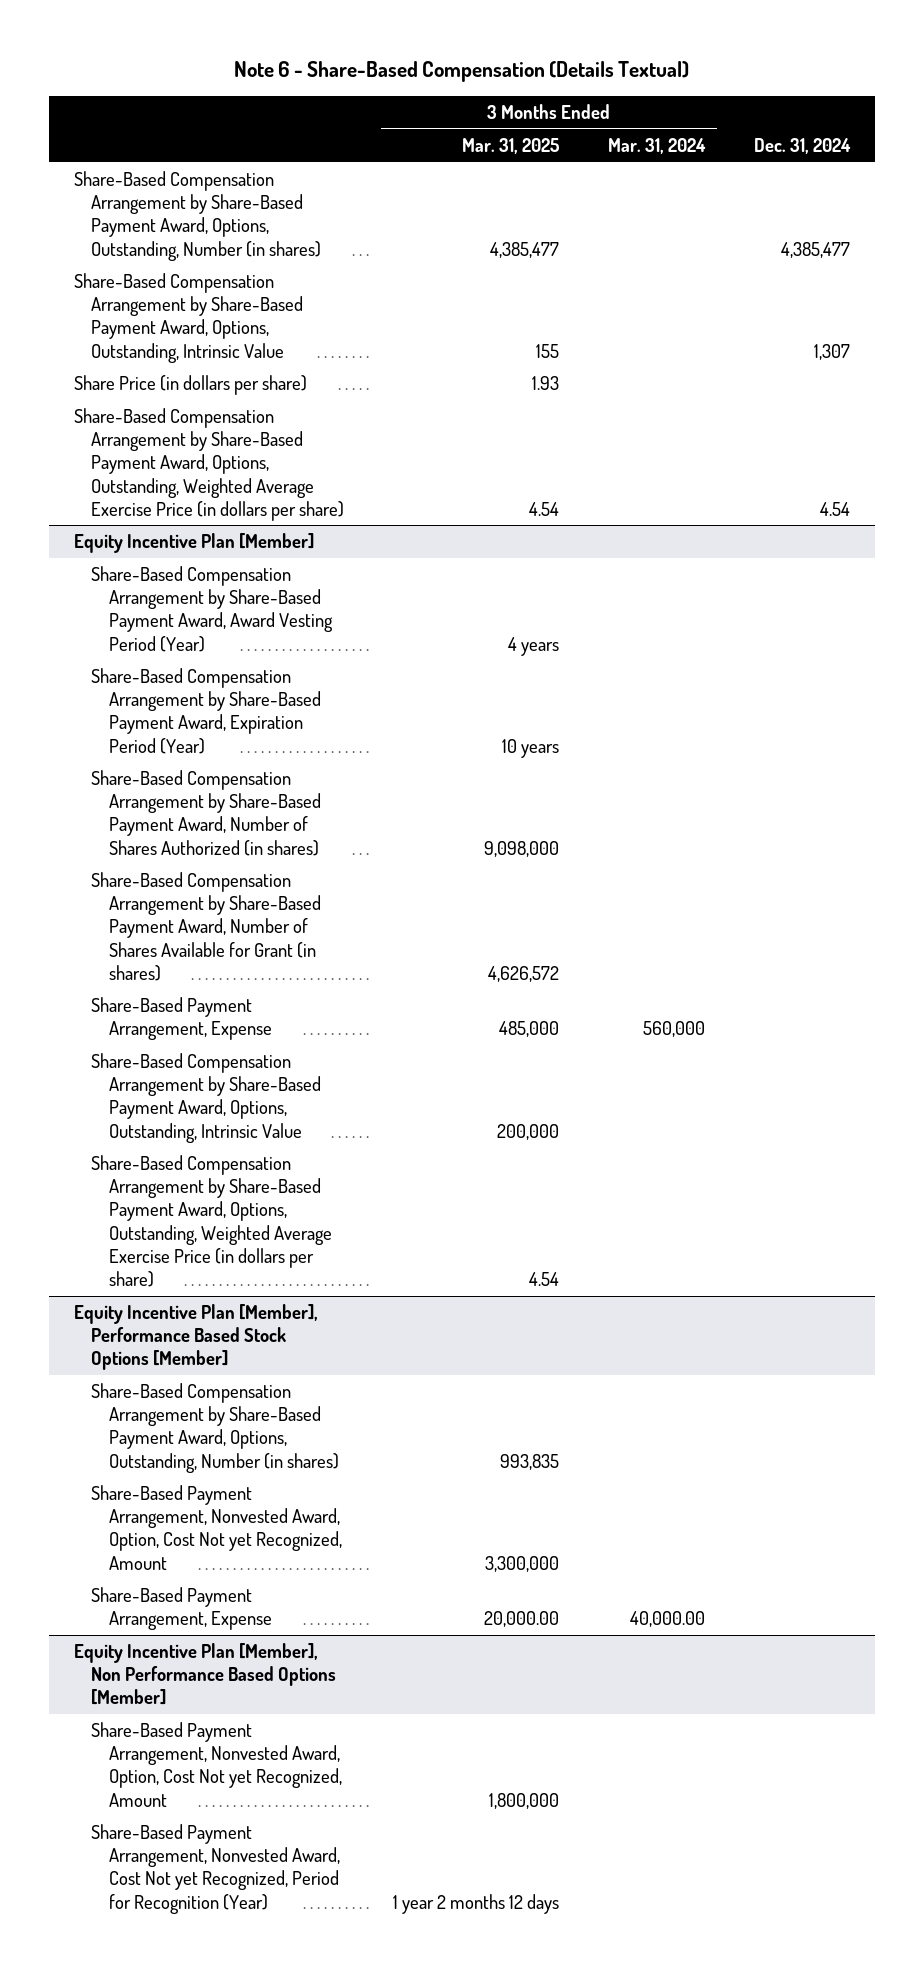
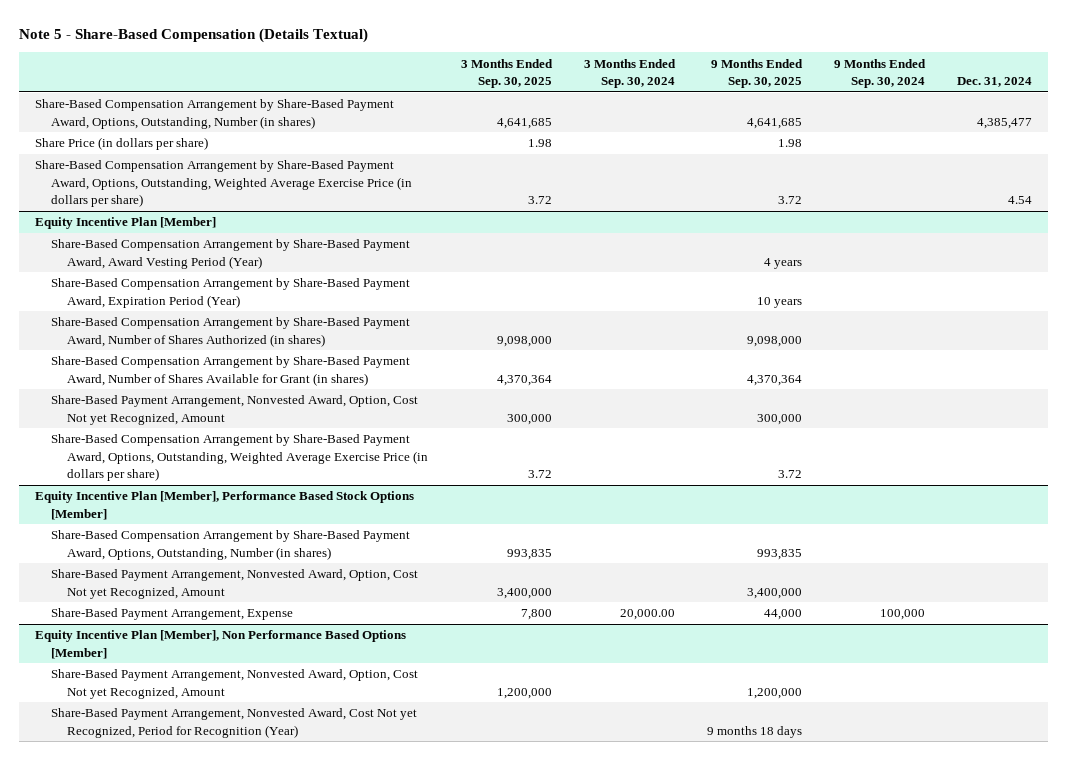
- Note 6 - Share-Based Compensation (Details Textual)
+ Note 5 - Share-Based Compensation (Details Textual)
- | 3 Months Ended Mar. 31, 2025 | 3 Months Ended Mar. 31, 2024 | Dec. 31, 2024
+ | 3 Months Ended Sep. 30, 2025 | 3 Months Ended Sep. 30, 2024 | 9 Months Ended Sep. 30, 2025 | 9 Months Ended Sep. 30, 2024 | Dec. 31, 2024
- Share-Based Compensation Arrangement by Share-Based Payment Award, Options, Outstanding, Intrinsic Value | 155 | | 1,307
@ Equity Incentive Plan [Member]
- Share-Based Payment Arrangement, Expense | 485,000 | 560,000 |
- Share-Based Compensation Arrangement by Share-Based Payment Award, Options, Outstanding, Intrinsic Value | 200,000 | |
+ Share-Based Payment Arrangement, Nonvested Award, Option, Cost Not yet Recognized, Amount | 300,000 | | 300,000 | |

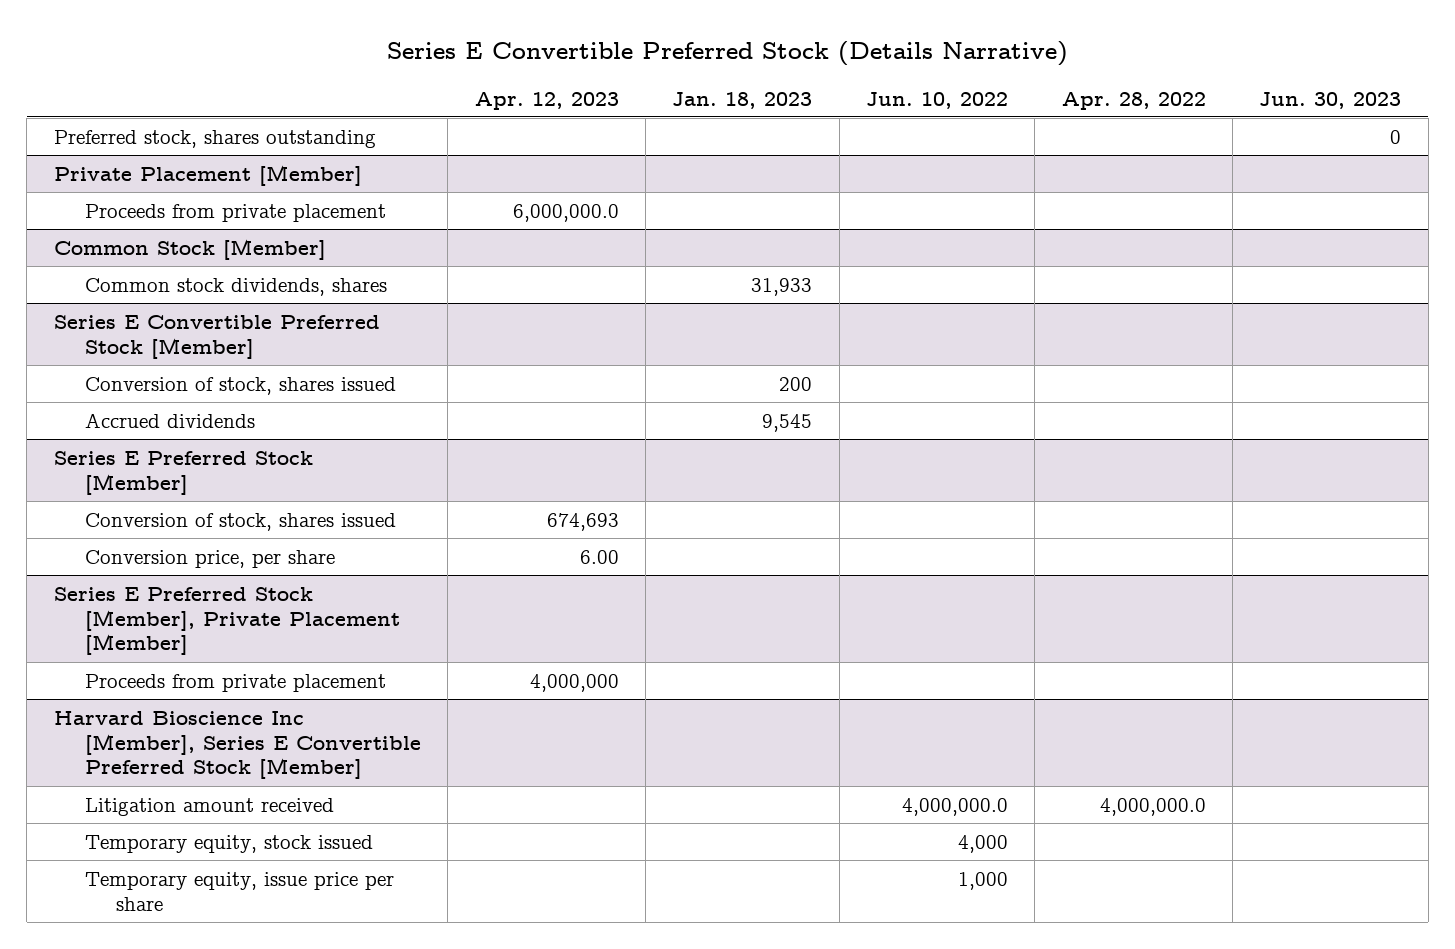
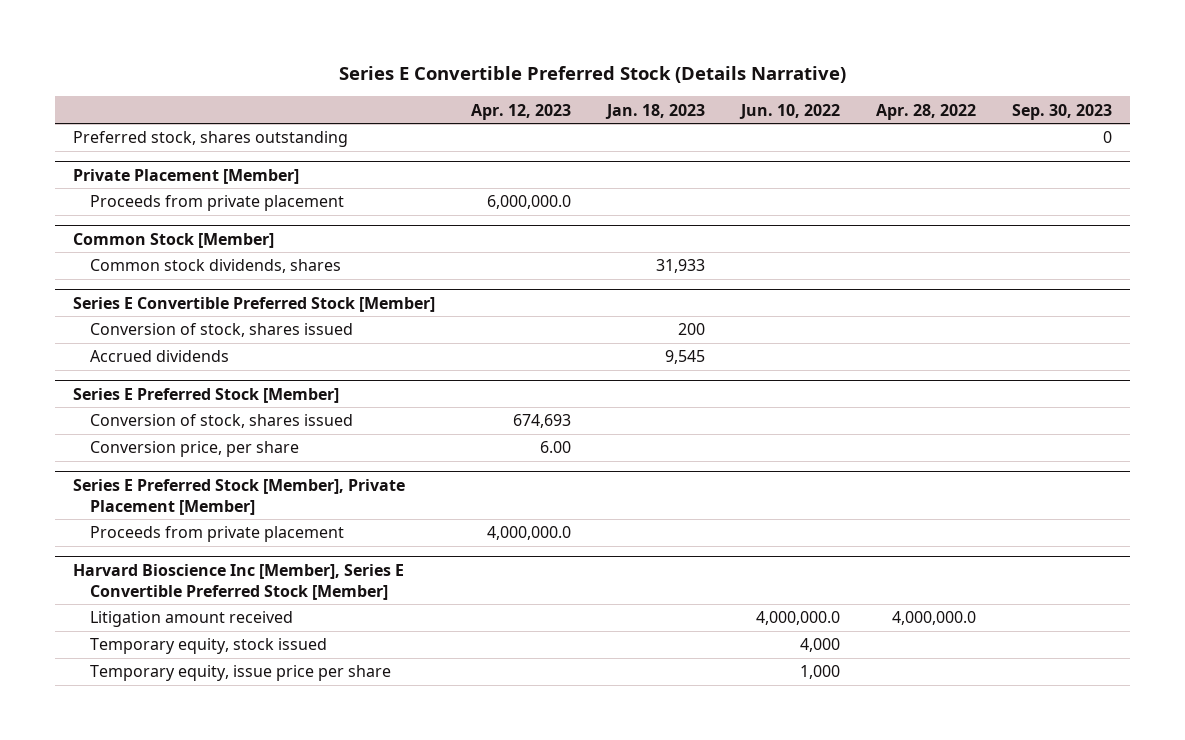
- | Apr. 12, 2023 | Jan. 18, 2023 | Jun. 10, 2022 | Apr. 28, 2022 | Jun. 30, 2023
+ | Apr. 12, 2023 | Jan. 18, 2023 | Jun. 10, 2022 | Apr. 28, 2022 | Sep. 30, 2023
@ Series E Preferred Stock [Member], Private Placement [Member]
- Proceeds from private placement | 4,000,000 | | | |
+ Proceeds from private placement | 4,000,000.0 | | | |

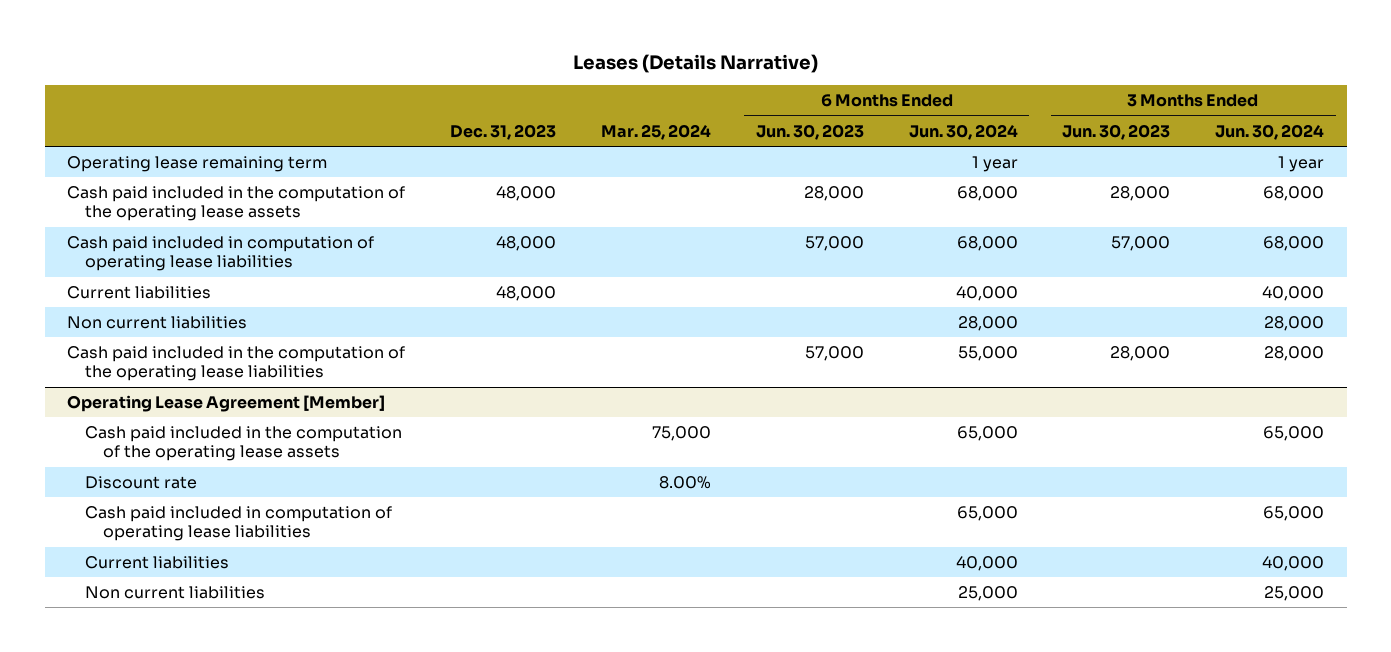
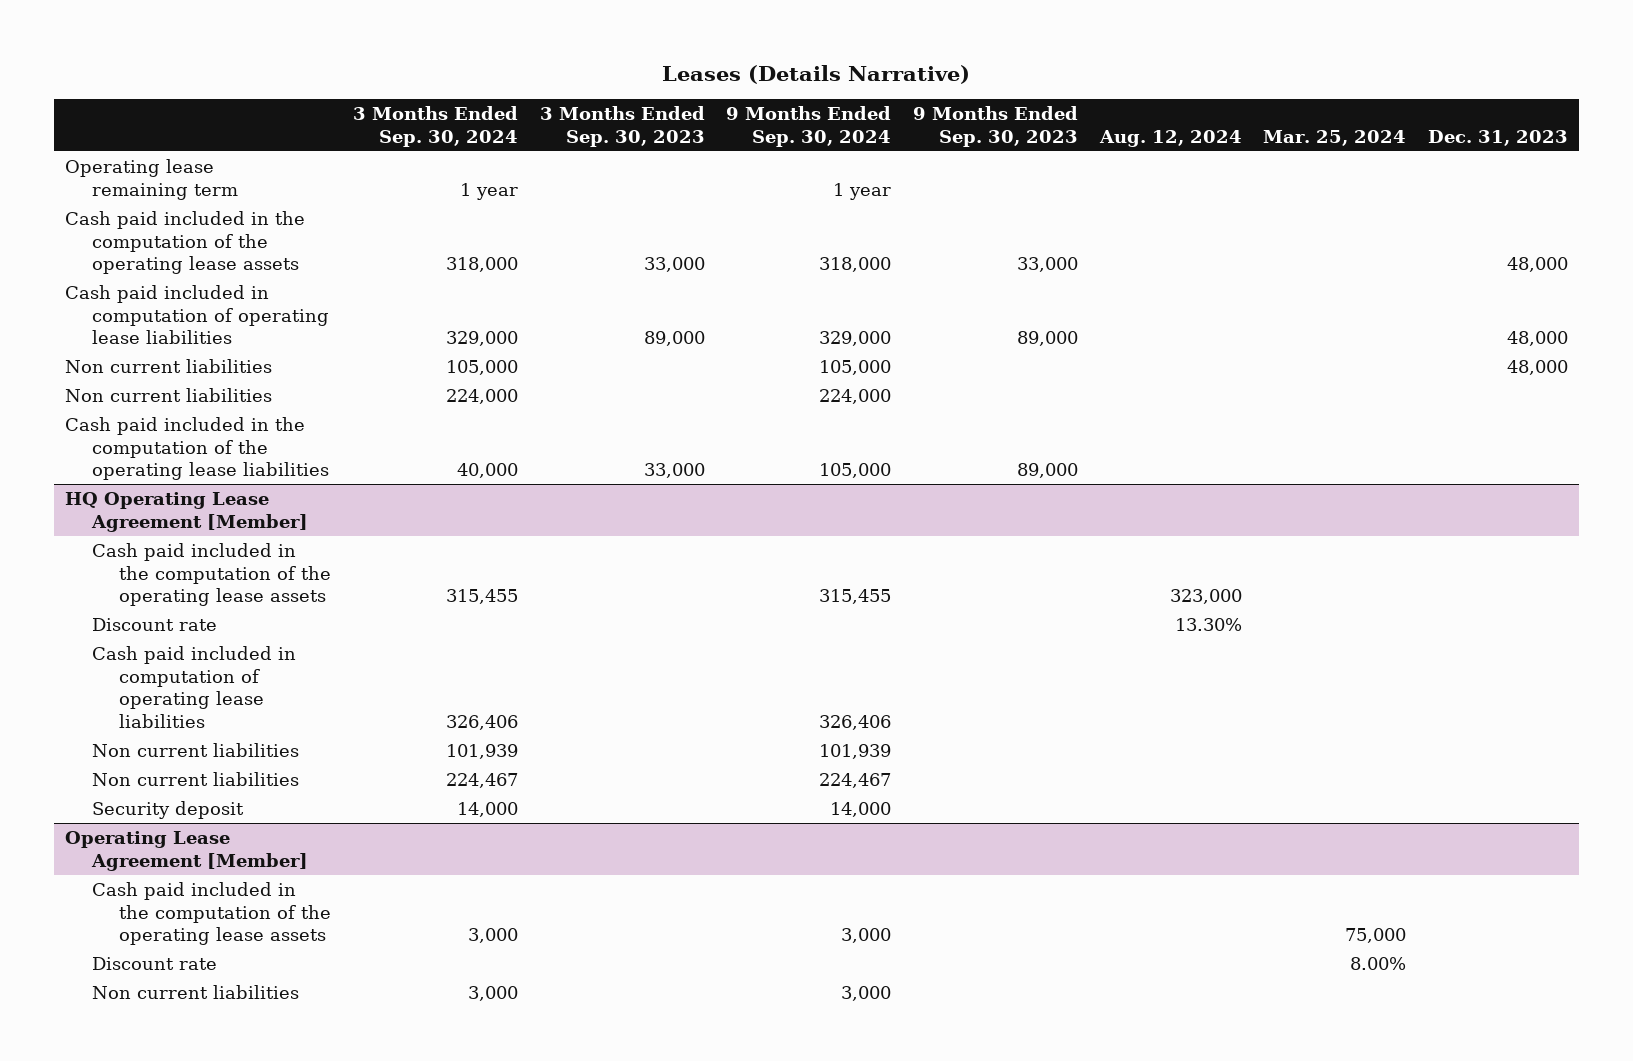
- | Dec. 31, 2023 | Mar. 25, 2024 | 6 Months Ended Jun. 30, 2023 | 6 Months Ended Jun. 30, 2024 | 3 Months Ended Jun. 30, 2023 | 3 Months Ended Jun. 30, 2024
+ | 3 Months Ended Sep. 30, 2024 | 3 Months Ended Sep. 30, 2023 | 9 Months Ended Sep. 30, 2024 | 9 Months Ended Sep. 30, 2023 | Aug. 12, 2024 | Mar. 25, 2024 | Dec. 31, 2023
- Current liabilities | 48,000 | | | 40,000 | | 40,000
+ Non current liabilities | 105,000 | | 105,000 | | | | 48,000
+ HQ Operating Lease Agreement [Member]
+ Cash paid included in the computation of the operating lease assets | 315,455 | | 315,455 | | 323,000 | |
+ Discount rate | | | | | 13.30% | |
+ Cash paid included in computation of operating lease liabilities | 326,406 | | 326,406 | | | |
+ Non current liabilities | 101,939 | | 101,939 | | | |
+ Non current liabilities | 224,467 | | 224,467 | | | |
+ Security deposit | 14,000 | | 14,000 | | | |
@ Operating Lease Agreement [Member]
- Cash paid included in computation of operating lease liabilities | | | | 65,000 | | 65,000
- Current liabilities | | | | 40,000 | | 40,000

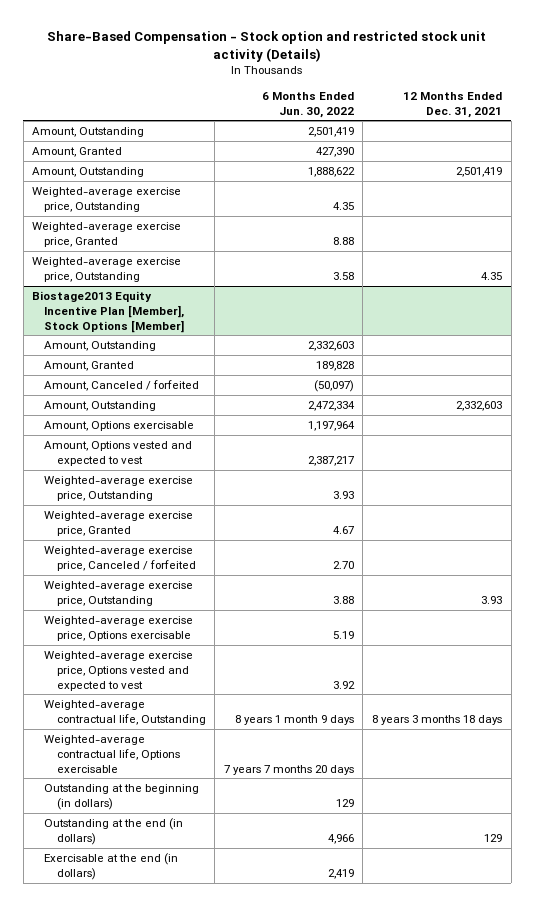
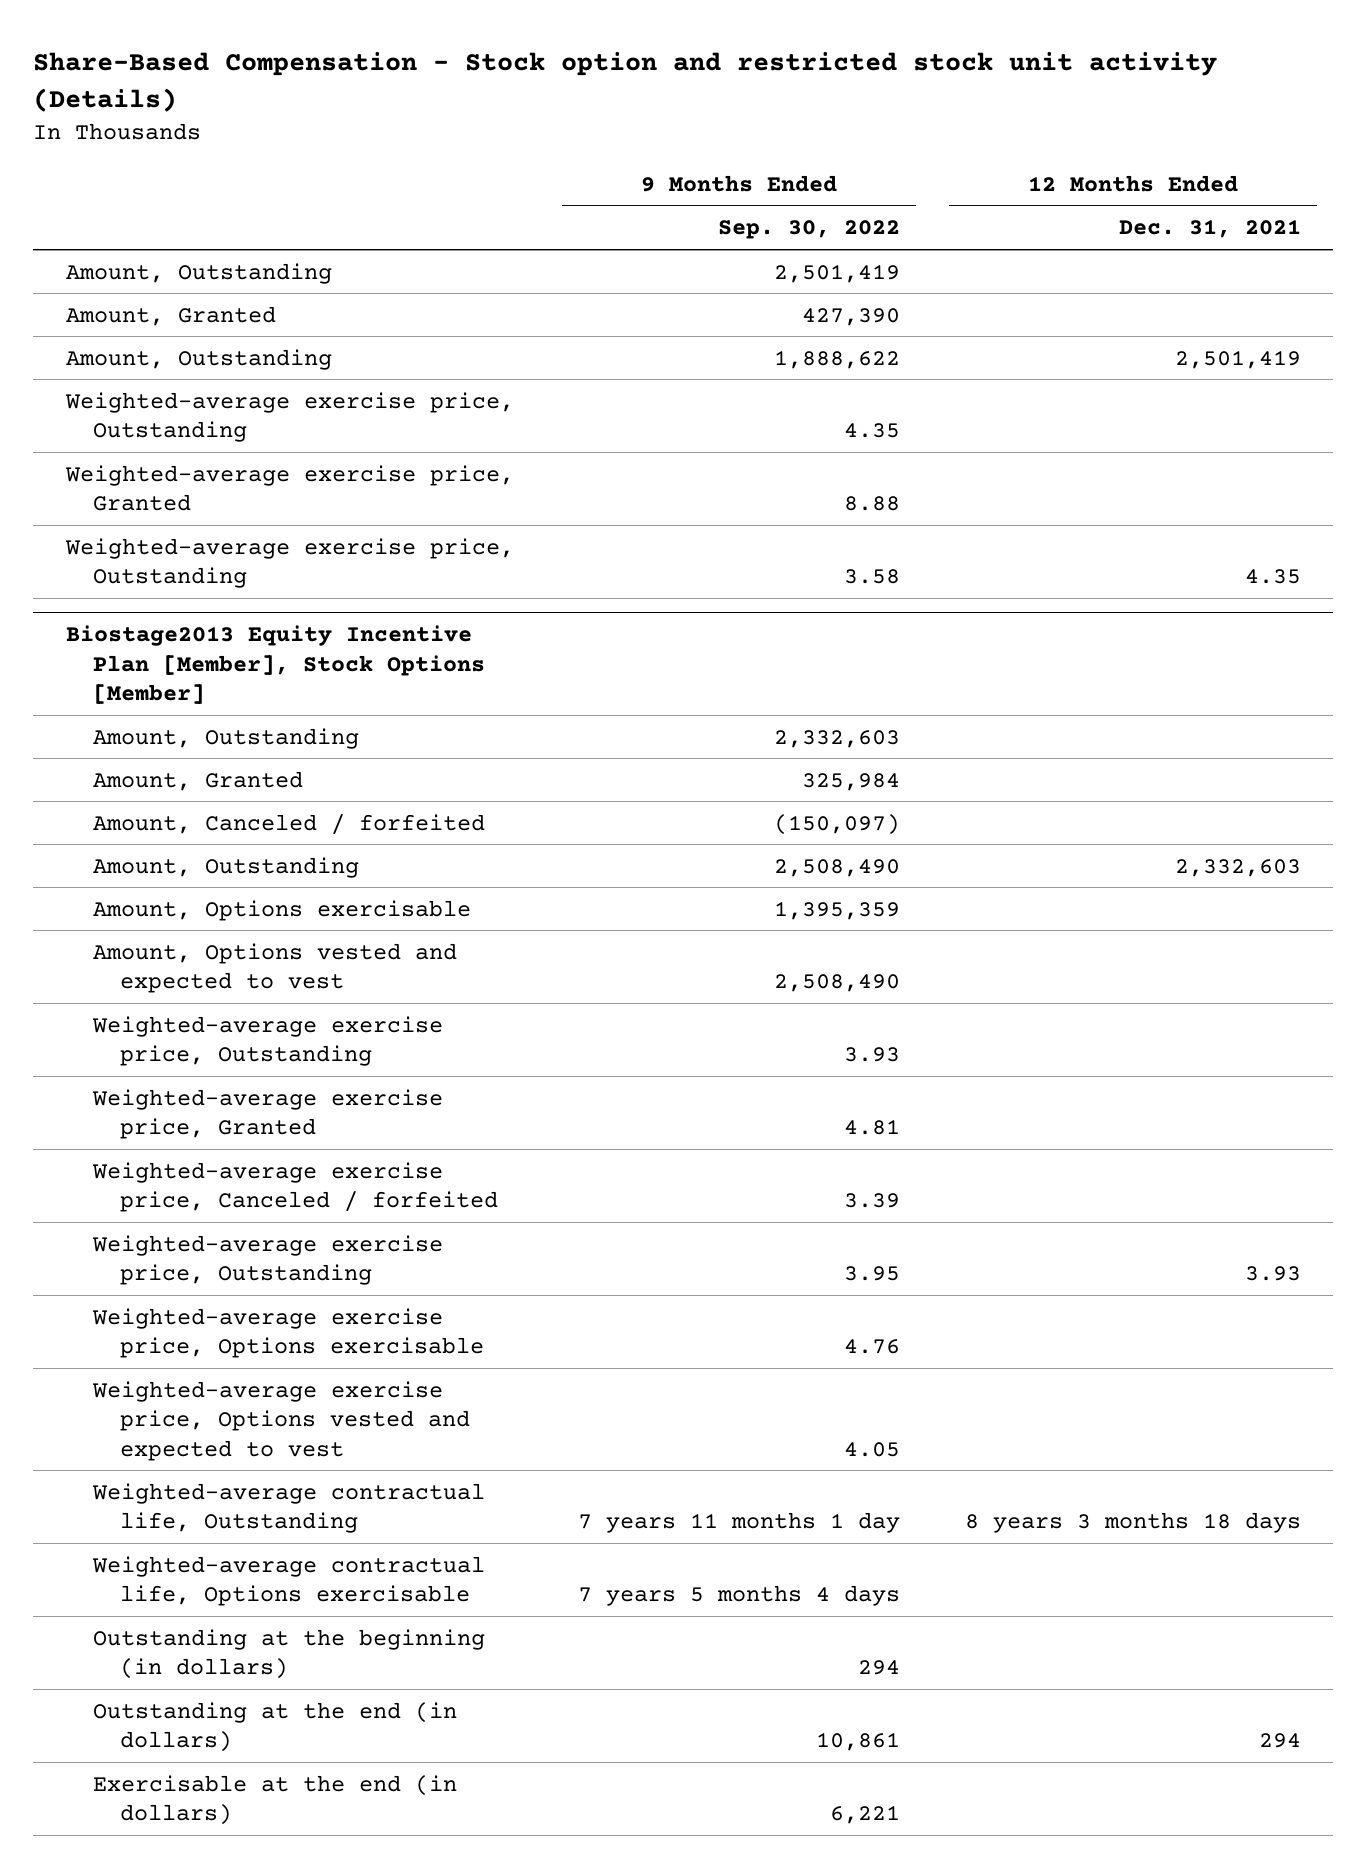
- | 6 Months Ended Jun. 30, 2022 | 12 Months Ended Dec. 31, 2021
+ | 9 Months Ended Sep. 30, 2022 | 12 Months Ended Dec. 31, 2021
@ Biostage2013 Equity Incentive Plan [Member], Stock Options [Member]
- Outstanding at the end (in dollars) | 4,966 | 129
+ Outstanding at the end (in dollars) | 10,861 | 294

